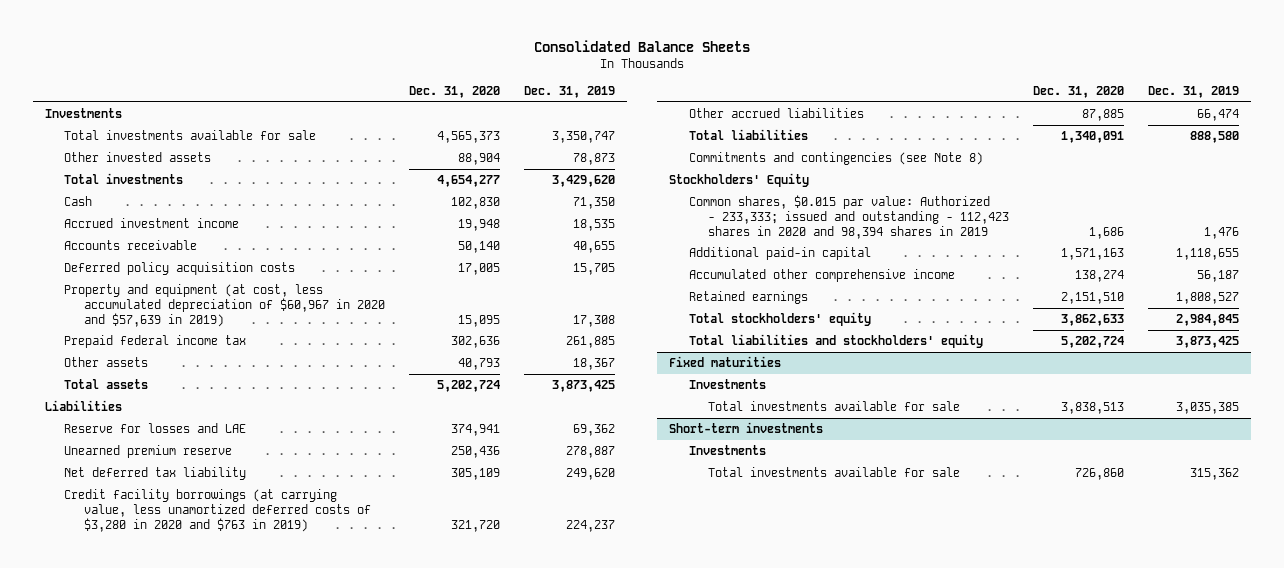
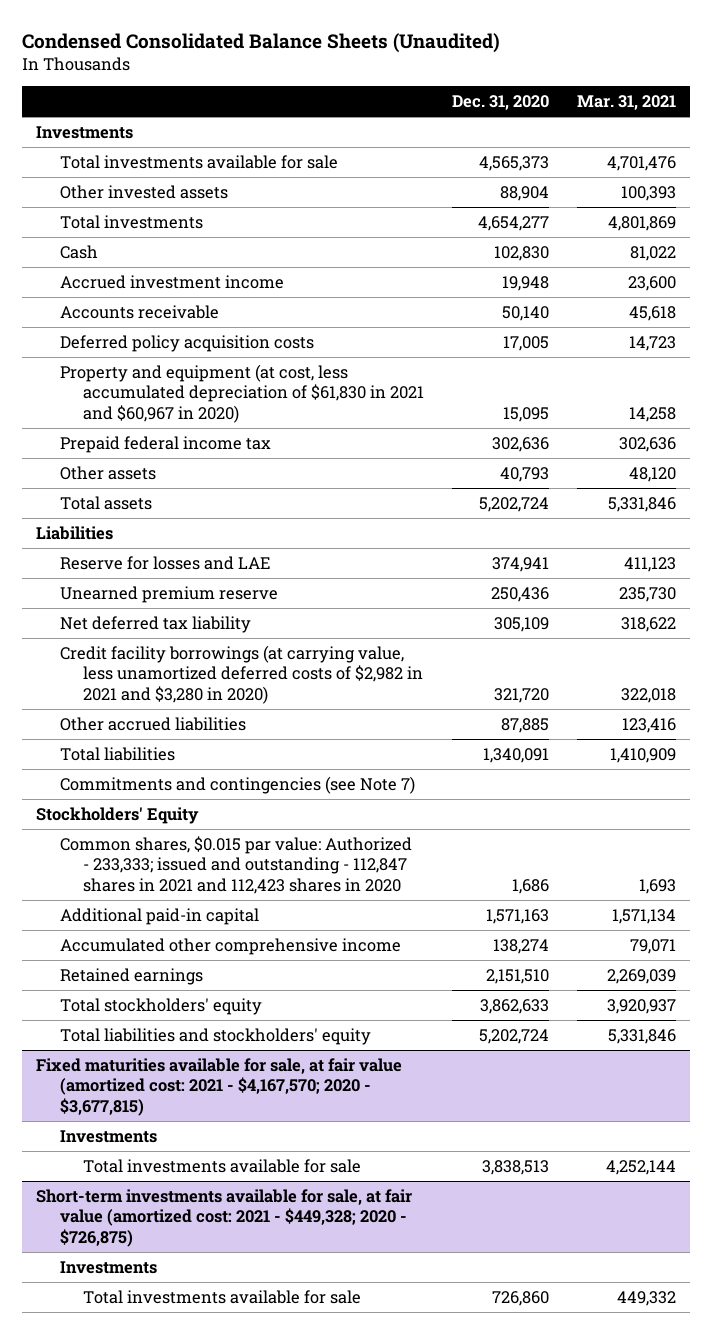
- Consolidated Balance Sheets
+ Condensed Consolidated Balance Sheets (Unaudited)
- | Dec. 31, 2020 | Dec. 31, 2019
+ | Dec. 31, 2020 | Mar. 31, 2021
- Property and equipment (at cost, less accumulated depreciation of $60,967 in 2020 and $57,639 in 2019) | 15,095 | 17,308
+ Property and equipment (at cost, less accumulated depreciation of $61,830 in 2021 and $60,967 in 2020) | 15,095 | 14,258
- Credit facility borrowings (at carrying value, less unamortized deferred costs of $3,280 in 2020 and $763 in 2019) | 321,720 | 224,237
+ Credit facility borrowings (at carrying value, less unamortized deferred costs of $2,982 in 2021 and $3,280 in 2020) | 321,720 | 322,018
- Commitments and contingencies (see Note 8)
+ Commitments and contingencies (see Note 7)
- Common shares, $0.015 par value: Authorized - 233,333; issued and outstanding - 112,423 shares in 2020 and 98,394 shares in 2019 | 1,686 | 1,476
+ Common shares, $0.015 par value: Authorized - 233,333; issued and outstanding - 112,847 shares in 2021 and 112,423 shares in 2020 | 1,686 | 1,693
- Fixed maturities
+ Fixed maturities available for sale, at fair value (amortized cost: 2021 - $4,167,570; 2020 - $3,677,815)
- Short-term investments
+ Short-term investments available for sale, at fair value (amortized cost: 2021 - $449,328; 2020 - $726,875)

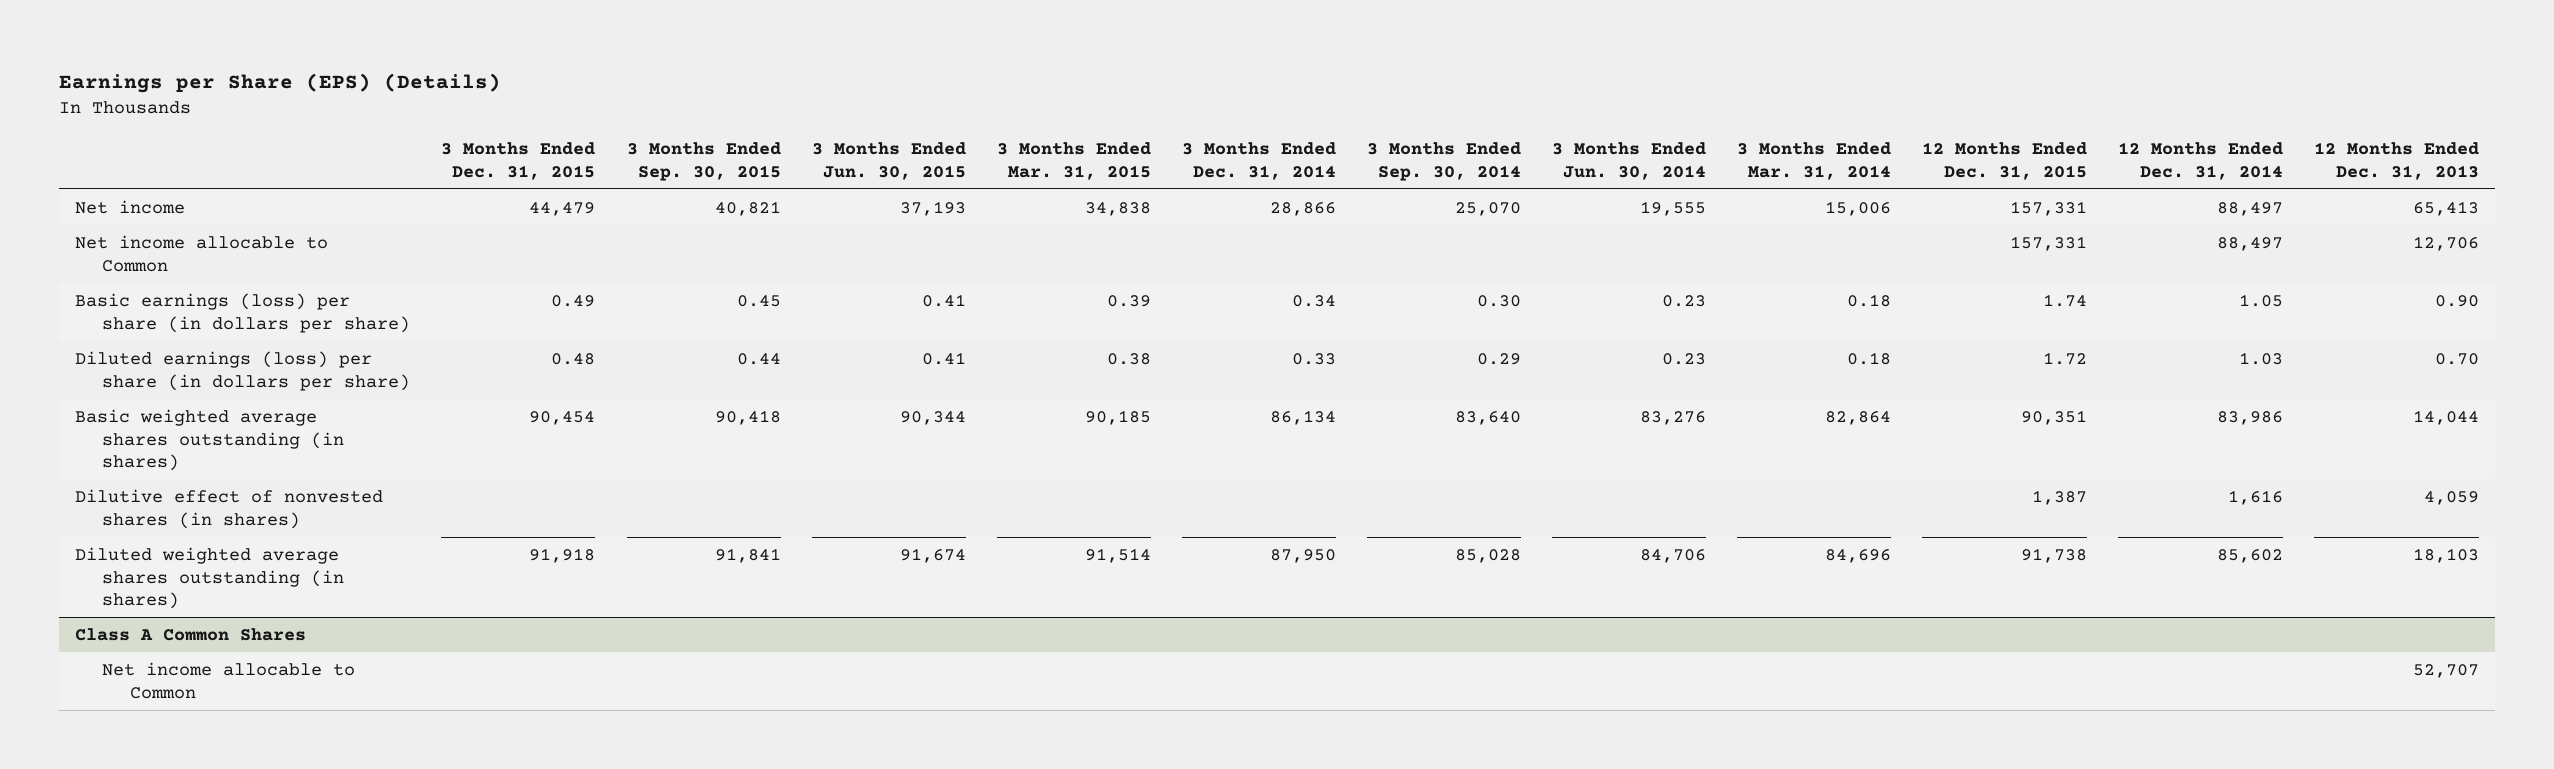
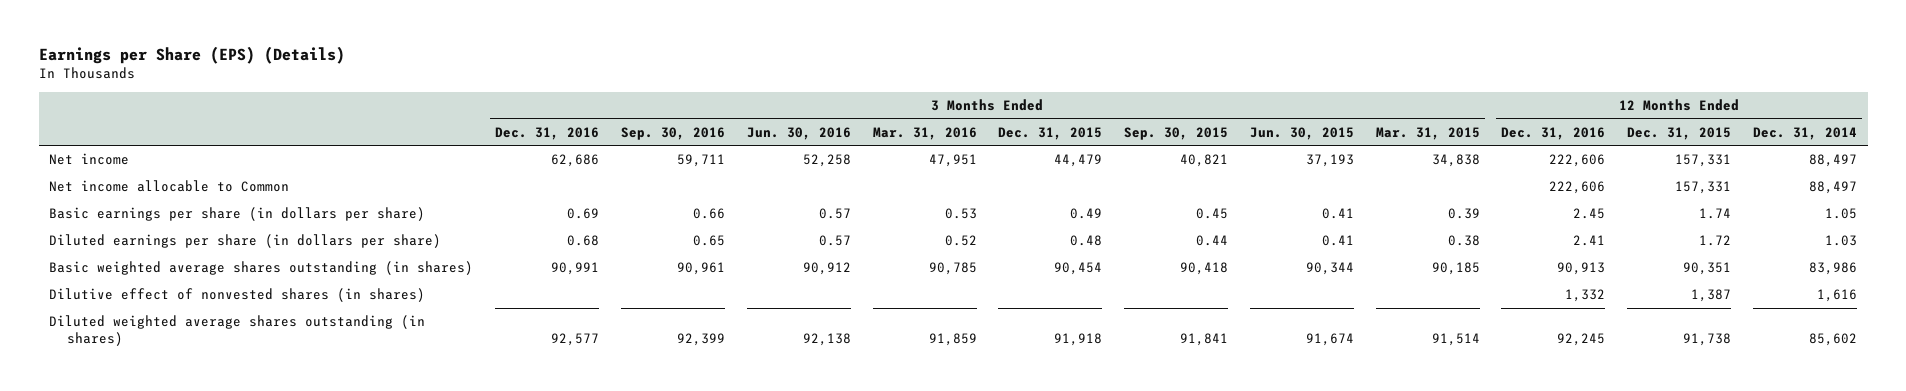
- | 3 Months Ended Dec. 31, 2015 | 3 Months Ended Sep. 30, 2015 | 3 Months Ended Jun. 30, 2015 | 3 Months Ended Mar. 31, 2015 | 3 Months Ended Dec. 31, 2014 | 3 Months Ended Sep. 30, 2014 | 3 Months Ended Jun. 30, 2014 | 3 Months Ended Mar. 31, 2014 | 12 Months Ended Dec. 31, 2015 | 12 Months Ended Dec. 31, 2014 | 12 Months Ended Dec. 31, 2013
+ | 3 Months Ended Dec. 31, 2016 | 3 Months Ended Sep. 30, 2016 | 3 Months Ended Jun. 30, 2016 | 3 Months Ended Mar. 31, 2016 | 3 Months Ended Dec. 31, 2015 | 3 Months Ended Sep. 30, 2015 | 3 Months Ended Jun. 30, 2015 | 3 Months Ended Mar. 31, 2015 | 12 Months Ended Dec. 31, 2016 | 12 Months Ended Dec. 31, 2015 | 12 Months Ended Dec. 31, 2014
- Basic earnings (loss) per share (in dollars per share) | 0.49 | 0.45 | 0.41 | 0.39 | 0.34 | 0.30 | 0.23 | 0.18 | 1.74 | 1.05 | 0.90
- Diluted earnings (loss) per share (in dollars per share) | 0.48 | 0.44 | 0.41 | 0.38 | 0.33 | 0.29 | 0.23 | 0.18 | 1.72 | 1.03 | 0.70
+ Basic earnings per share (in dollars per share) | 0.69 | 0.66 | 0.57 | 0.53 | 0.49 | 0.45 | 0.41 | 0.39 | 2.45 | 1.74 | 1.05
+ Diluted earnings per share (in dollars per share) | 0.68 | 0.65 | 0.57 | 0.52 | 0.48 | 0.44 | 0.41 | 0.38 | 2.41 | 1.72 | 1.03
- Class A Common Shares
- Net income allocable to Common | | | | | | | | | | | 52,707

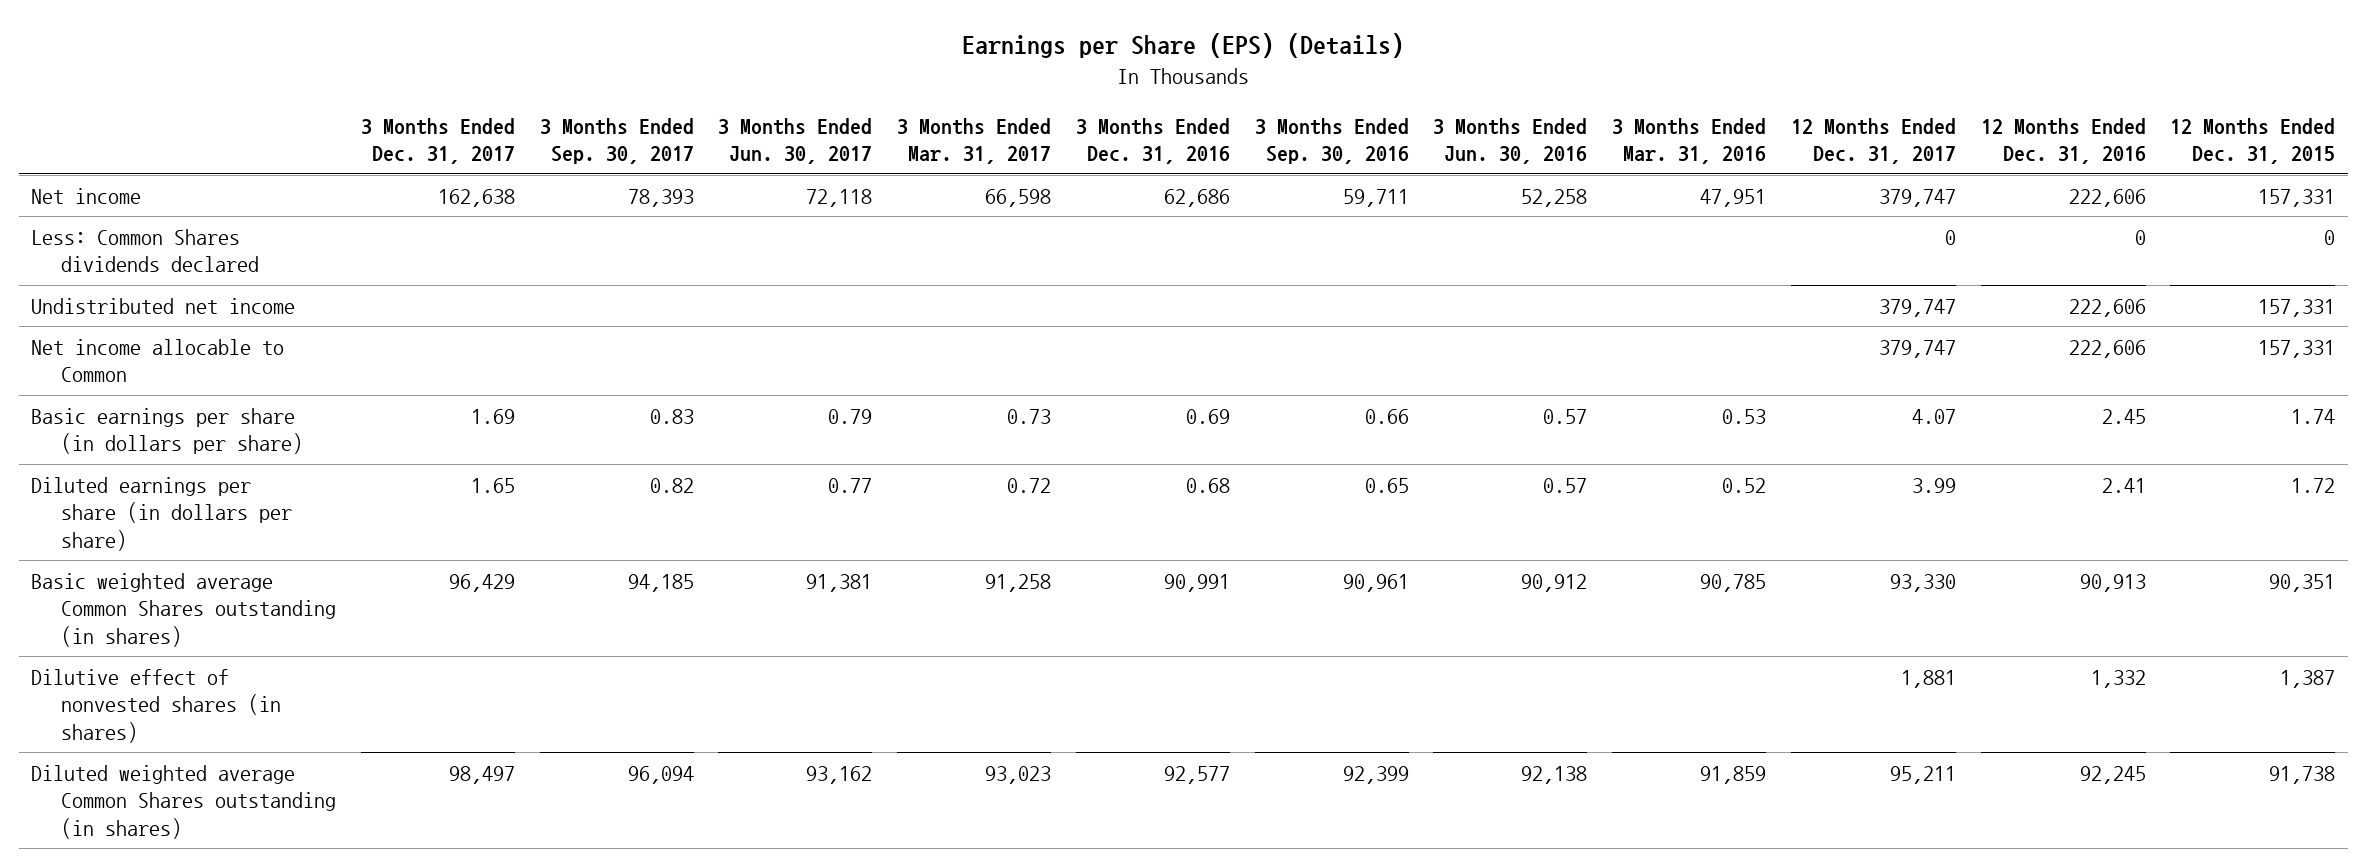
- | 3 Months Ended Dec. 31, 2016 | 3 Months Ended Sep. 30, 2016 | 3 Months Ended Jun. 30, 2016 | 3 Months Ended Mar. 31, 2016 | 3 Months Ended Dec. 31, 2015 | 3 Months Ended Sep. 30, 2015 | 3 Months Ended Jun. 30, 2015 | 3 Months Ended Mar. 31, 2015 | 12 Months Ended Dec. 31, 2016 | 12 Months Ended Dec. 31, 2015 | 12 Months Ended Dec. 31, 2014
+ | 3 Months Ended Dec. 31, 2017 | 3 Months Ended Sep. 30, 2017 | 3 Months Ended Jun. 30, 2017 | 3 Months Ended Mar. 31, 2017 | 3 Months Ended Dec. 31, 2016 | 3 Months Ended Sep. 30, 2016 | 3 Months Ended Jun. 30, 2016 | 3 Months Ended Mar. 31, 2016 | 12 Months Ended Dec. 31, 2017 | 12 Months Ended Dec. 31, 2016 | 12 Months Ended Dec. 31, 2015
+ Less: Common Shares dividends declared | | | | | | | | | 0 | 0 | 0
+ Undistributed net income | | | | | | | | | 379,747 | 222,606 | 157,331
- Basic weighted average shares outstanding (in shares) | 90,991 | 90,961 | 90,912 | 90,785 | 90,454 | 90,418 | 90,344 | 90,185 | 90,913 | 90,351 | 83,986
+ Basic weighted average Common Shares outstanding (in shares) | 96,429 | 94,185 | 91,381 | 91,258 | 90,991 | 90,961 | 90,912 | 90,785 | 93,330 | 90,913 | 90,351
- Diluted weighted average shares outstanding (in shares) | 92,577 | 92,399 | 92,138 | 91,859 | 91,918 | 91,841 | 91,674 | 91,514 | 92,245 | 91,738 | 85,602
+ Diluted weighted average Common Shares outstanding (in shares) | 98,497 | 96,094 | 93,162 | 93,023 | 92,577 | 92,399 | 92,138 | 91,859 | 95,211 | 92,245 | 91,738

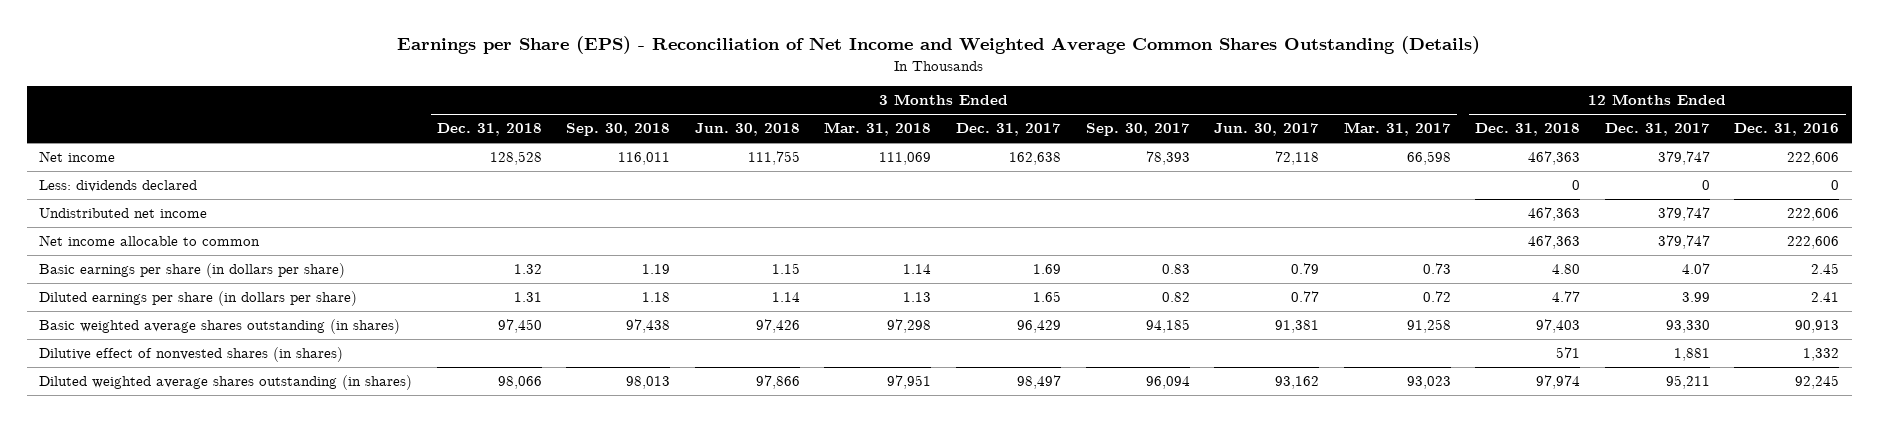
- Earnings per Share (EPS) (Details)
+ Earnings per Share (EPS) - Reconciliation of Net Income and Weighted Average Common Shares Outstanding (Details)
- | 3 Months Ended Dec. 31, 2017 | 3 Months Ended Sep. 30, 2017 | 3 Months Ended Jun. 30, 2017 | 3 Months Ended Mar. 31, 2017 | 3 Months Ended Dec. 31, 2016 | 3 Months Ended Sep. 30, 2016 | 3 Months Ended Jun. 30, 2016 | 3 Months Ended Mar. 31, 2016 | 12 Months Ended Dec. 31, 2017 | 12 Months Ended Dec. 31, 2016 | 12 Months Ended Dec. 31, 2015
+ | 3 Months Ended Dec. 31, 2018 | 3 Months Ended Sep. 30, 2018 | 3 Months Ended Jun. 30, 2018 | 3 Months Ended Mar. 31, 2018 | 3 Months Ended Dec. 31, 2017 | 3 Months Ended Sep. 30, 2017 | 3 Months Ended Jun. 30, 2017 | 3 Months Ended Mar. 31, 2017 | 12 Months Ended Dec. 31, 2018 | 12 Months Ended Dec. 31, 2017 | 12 Months Ended Dec. 31, 2016
- Less: Common Shares dividends declared | | | | | | | | | 0 | 0 | 0
+ Less: dividends declared | | | | | | | | | 0 | 0 | 0
- Net income allocable to Common | | | | | | | | | 379,747 | 222,606 | 157,331
+ Net income allocable to common | | | | | | | | | 467,363 | 379,747 | 222,606
- Basic weighted average Common Shares outstanding (in shares) | 96,429 | 94,185 | 91,381 | 91,258 | 90,991 | 90,961 | 90,912 | 90,785 | 93,330 | 90,913 | 90,351
+ Basic weighted average shares outstanding (in shares) | 97,450 | 97,438 | 97,426 | 97,298 | 96,429 | 94,185 | 91,381 | 91,258 | 97,403 | 93,330 | 90,913
- Diluted weighted average Common Shares outstanding (in shares) | 98,497 | 96,094 | 93,162 | 93,023 | 92,577 | 92,399 | 92,138 | 91,859 | 95,211 | 92,245 | 91,738
+ Diluted weighted average shares outstanding (in shares) | 98,066 | 98,013 | 97,866 | 97,951 | 98,497 | 96,094 | 93,162 | 93,023 | 97,974 | 95,211 | 92,245

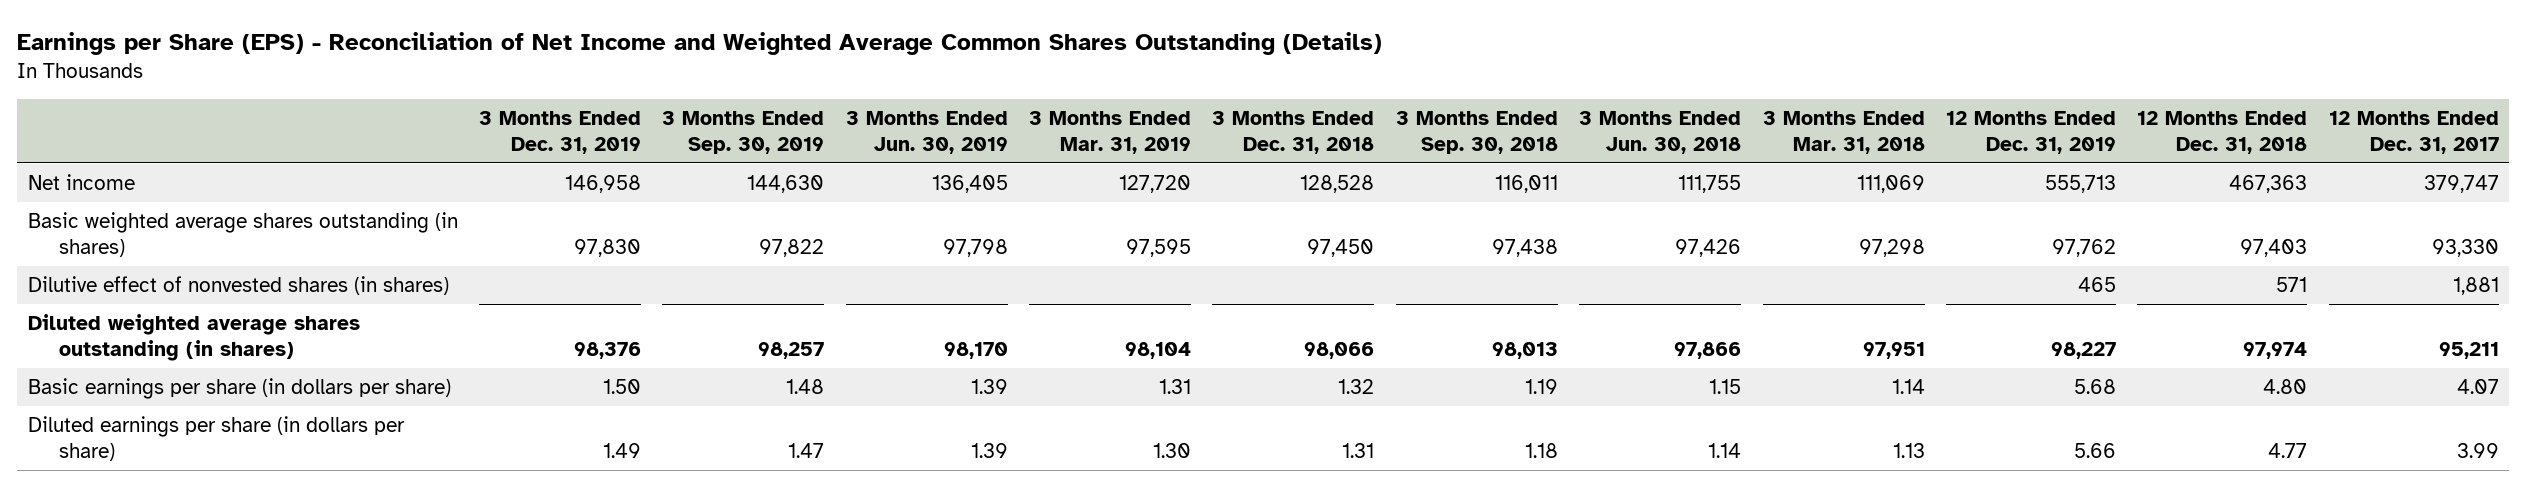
- | 3 Months Ended Dec. 31, 2018 | 3 Months Ended Sep. 30, 2018 | 3 Months Ended Jun. 30, 2018 | 3 Months Ended Mar. 31, 2018 | 3 Months Ended Dec. 31, 2017 | 3 Months Ended Sep. 30, 2017 | 3 Months Ended Jun. 30, 2017 | 3 Months Ended Mar. 31, 2017 | 12 Months Ended Dec. 31, 2018 | 12 Months Ended Dec. 31, 2017 | 12 Months Ended Dec. 31, 2016
+ | 3 Months Ended Dec. 31, 2019 | 3 Months Ended Sep. 30, 2019 | 3 Months Ended Jun. 30, 2019 | 3 Months Ended Mar. 31, 2019 | 3 Months Ended Dec. 31, 2018 | 3 Months Ended Sep. 30, 2018 | 3 Months Ended Jun. 30, 2018 | 3 Months Ended Mar. 31, 2018 | 12 Months Ended Dec. 31, 2019 | 12 Months Ended Dec. 31, 2018 | 12 Months Ended Dec. 31, 2017
- Less: dividends declared | | | | | | | | | 0 | 0 | 0
- Undistributed net income | | | | | | | | | 467,363 | 379,747 | 222,606
- Net income allocable to common | | | | | | | | | 467,363 | 379,747 | 222,606
moved down: Basic earnings per share (in dollars per share) | 1.50 | 1.48 | 1.39 | 1.31 | 1.32 | 1.19 | 1.15 | 1.14 | 5.68 | 4.80 | 4.07
moved down: Diluted earnings per share (in dollars per share) | 1.49 | 1.47 | 1.39 | 1.30 | 1.31 | 1.18 | 1.14 | 1.13 | 5.66 | 4.77 | 3.99

